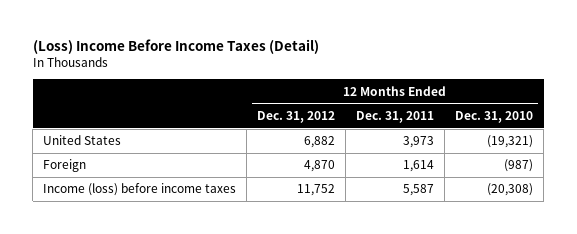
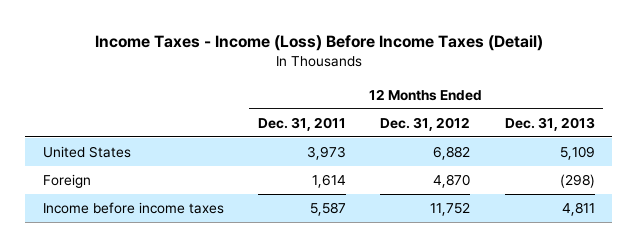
- (Loss) Income Before Income Taxes (Detail)
+ Income Taxes - Income (Loss) Before Income Taxes (Detail)
- | 12 Months Ended Dec. 31, 2012 | 12 Months Ended Dec. 31, 2011 | 12 Months Ended Dec. 31, 2010
+ | 12 Months Ended Dec. 31, 2011 | 12 Months Ended Dec. 31, 2012 | 12 Months Ended Dec. 31, 2013
- Income (loss) before income taxes | 11,752 | 5,587 | (20,308)
+ Income before income taxes | 5,587 | 11,752 | 4,811

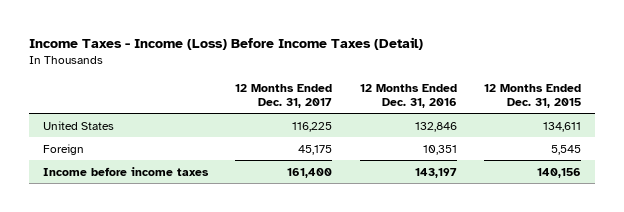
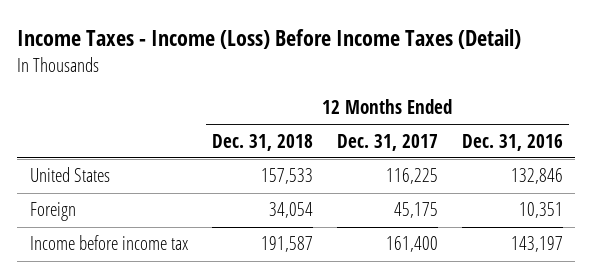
- | 12 Months Ended Dec. 31, 2017 | 12 Months Ended Dec. 31, 2016 | 12 Months Ended Dec. 31, 2015
+ | 12 Months Ended Dec. 31, 2018 | 12 Months Ended Dec. 31, 2017 | 12 Months Ended Dec. 31, 2016
- Income before income taxes | 161,400 | 143,197 | 140,156
+ Income before income tax | 191,587 | 161,400 | 143,197

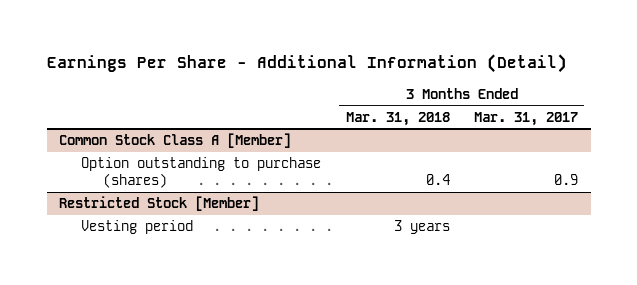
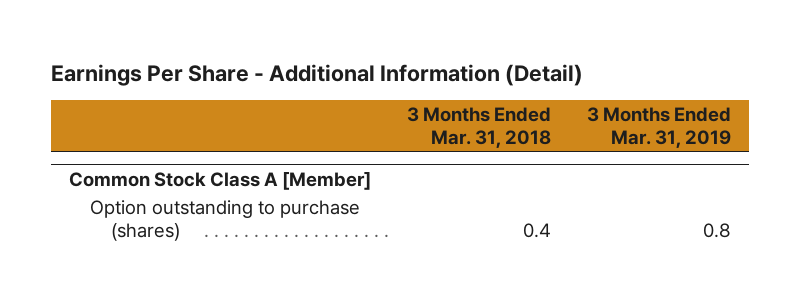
- | 3 Months Ended Mar. 31, 2018 | 3 Months Ended Mar. 31, 2017
+ | 3 Months Ended Mar. 31, 2018 | 3 Months Ended Mar. 31, 2019
- Restricted Stock [Member]
- Vesting period | 3 years |

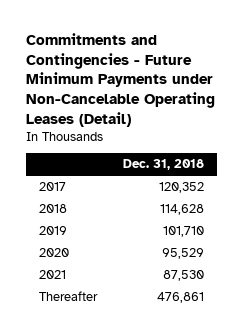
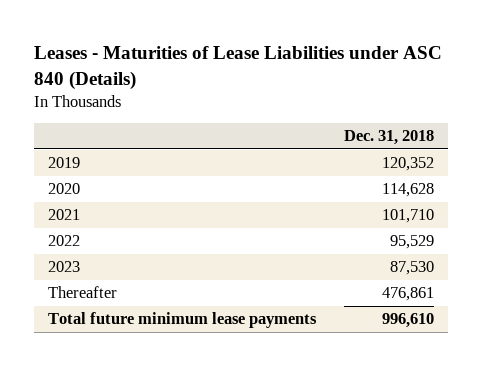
- Commitments and Contingencies - Future Minimum Payments under Non-Cancelable Operating Leases (Detail)
+ Leases - Maturities of Lease Liabilities under ASC 840 (Details)
- 2017 | 120,352
- 2018 | 114,628
- 2019 | 101,710
- 2020 | 95,529
- 2021 | 87,530
+ 2019 | 120,352
+ 2020 | 114,628
+ 2021 | 101,710
+ 2022 | 95,529
+ 2023 | 87,530
+ Total future minimum lease payments | 996,610

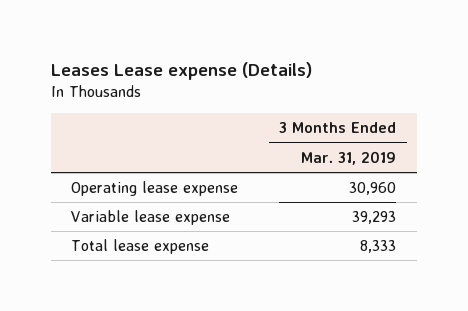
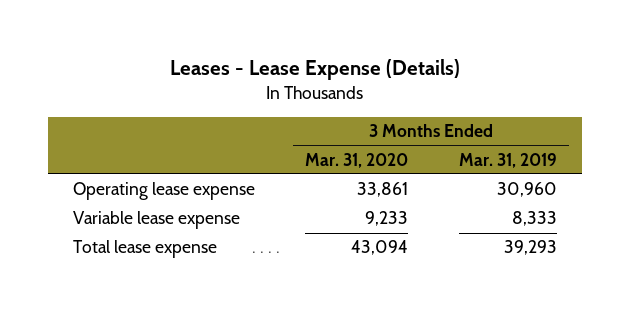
- Leases Lease expense (Details)
+ Leases - Lease Expense (Details)
- | 3 Months Ended Mar. 31, 2019
+ | 3 Months Ended Mar. 31, 2020 | 3 Months Ended Mar. 31, 2019
- Variable lease expense | 39,293
- Total lease expense | 8,333
+ Variable lease expense | 9,233 | 8,333
+ Total lease expense | 43,094 | 39,293

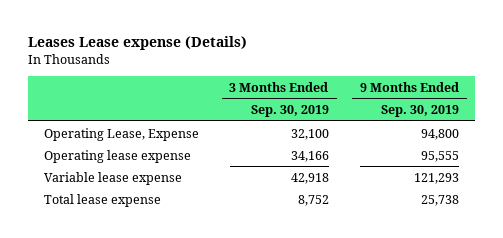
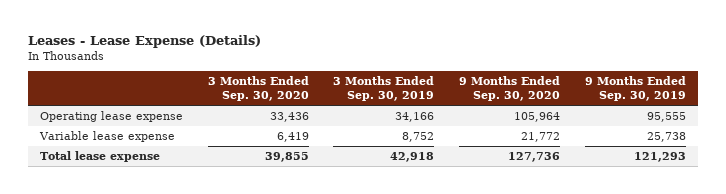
- Leases Lease expense (Details)
+ Leases - Lease Expense (Details)
- | 3 Months Ended Sep. 30, 2019 | 9 Months Ended Sep. 30, 2019
+ | 3 Months Ended Sep. 30, 2020 | 3 Months Ended Sep. 30, 2019 | 9 Months Ended Sep. 30, 2020 | 9 Months Ended Sep. 30, 2019
- Operating Lease, Expense | 32,100 | 94,800
- Variable lease expense | 42,918 | 121,293
- Total lease expense | 8,752 | 25,738
+ Variable lease expense | 6,419 | 8,752 | 21,772 | 25,738
+ Total lease expense | 39,855 | 42,918 | 127,736 | 121,293

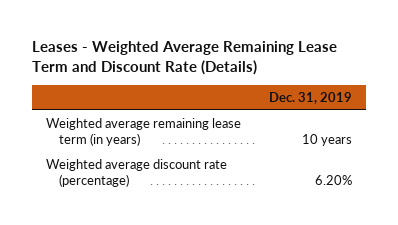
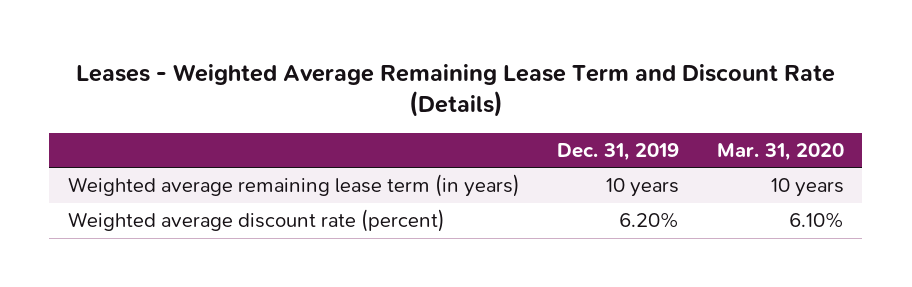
- | Dec. 31, 2019
+ | Dec. 31, 2019 | Mar. 31, 2020
- Weighted average discount rate (percentage) | 6.20%
+ Weighted average discount rate (percent) | 6.20% | 6.10%

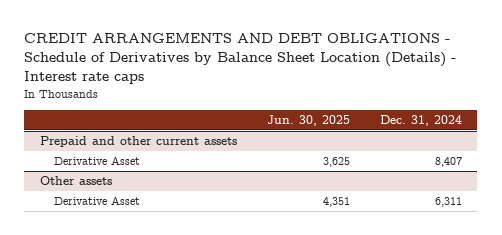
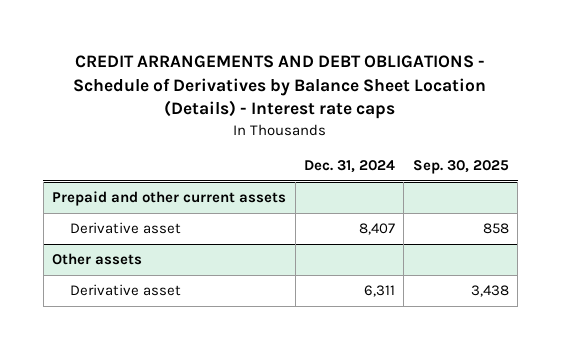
- | Jun. 30, 2025 | Dec. 31, 2024
+ | Dec. 31, 2024 | Sep. 30, 2025
@ Prepaid and other current assets
- Derivative Asset | 3,625 | 8,407
+ Derivative asset | 8,407 | 858
@ Other assets
- Derivative Asset | 4,351 | 6,311
+ Derivative asset | 6,311 | 3,438

